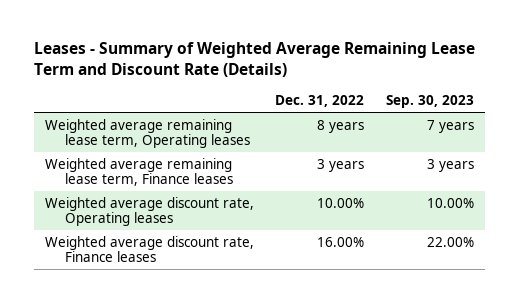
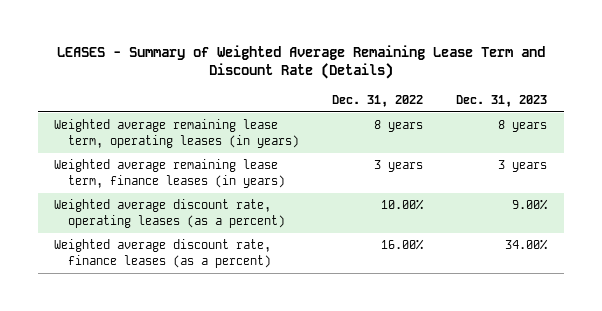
- Leases - Summary of Weighted Average Remaining Lease Term and Discount Rate (Details)
+ LEASES - Summary of Weighted Average Remaining Lease Term and Discount Rate (Details)
- | Dec. 31, 2022 | Sep. 30, 2023
+ | Dec. 31, 2022 | Dec. 31, 2023
- Weighted average remaining lease term, Operating leases | 8 years | 7 years
- Weighted average remaining lease term, Finance leases | 3 years | 3 years
- Weighted average discount rate, Operating leases | 10.00% | 10.00%
- Weighted average discount rate, Finance leases | 16.00% | 22.00%
+ Weighted average remaining lease term, operating leases (in years) | 8 years | 8 years
+ Weighted average remaining lease term, finance leases (in years) | 3 years | 3 years
+ Weighted average discount rate, operating leases (as a percent) | 10.00% | 9.00%
+ Weighted average discount rate, finance leases (as a percent) | 16.00% | 34.00%

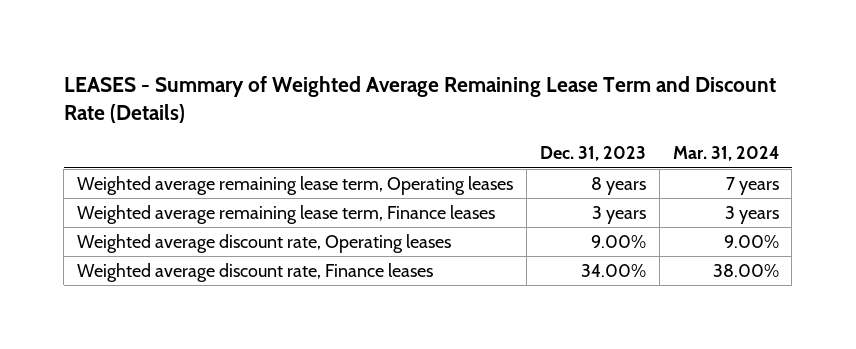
- | Dec. 31, 2022 | Dec. 31, 2023
+ | Dec. 31, 2023 | Mar. 31, 2024
- Weighted average remaining lease term, operating leases (in years) | 8 years | 8 years
- Weighted average remaining lease term, finance leases (in years) | 3 years | 3 years
- Weighted average discount rate, operating leases (as a percent) | 10.00% | 9.00%
- Weighted average discount rate, finance leases (as a percent) | 16.00% | 34.00%
+ Weighted average remaining lease term, Operating leases | 8 years | 7 years
+ Weighted average remaining lease term, Finance leases | 3 years | 3 years
+ Weighted average discount rate, Operating leases | 9.00% | 9.00%
+ Weighted average discount rate, Finance leases | 34.00% | 38.00%

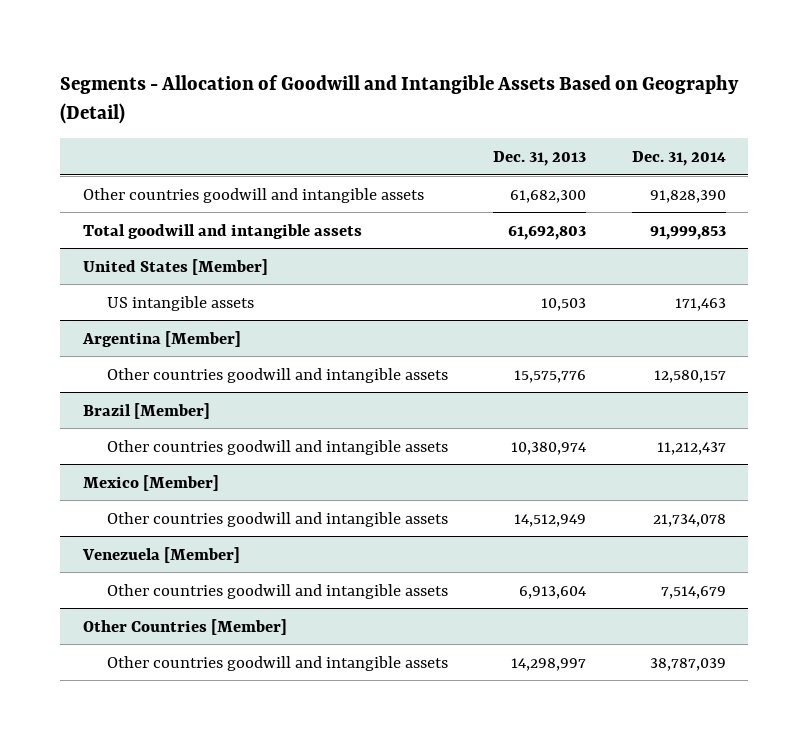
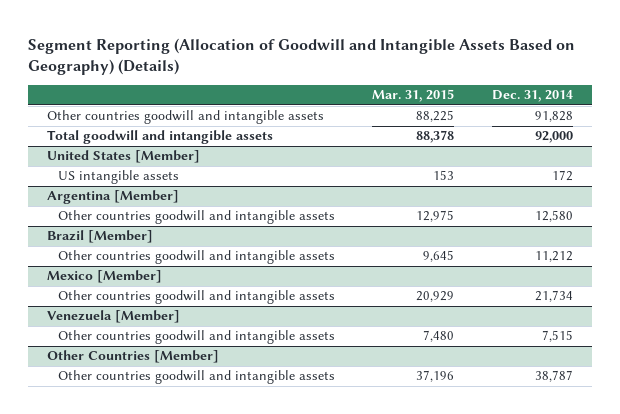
- Segments - Allocation of Goodwill and Intangible Assets Based on Geography (Detail)
+ Segment Reporting (Allocation of Goodwill and Intangible Assets Based on Geography) (Details)
- | Dec. 31, 2013 | Dec. 31, 2014
+ | Mar. 31, 2015 | Dec. 31, 2014
- Other countries goodwill and intangible assets | 61,682,300 | 91,828,390
- Total goodwill and intangible assets | 61,692,803 | 91,999,853
+ Other countries goodwill and intangible assets | 88,225 | 91,828
+ Total goodwill and intangible assets | 88,378 | 92,000
@ United States [Member]
- US intangible assets | 10,503 | 171,463
+ US intangible assets | 153 | 172
@ Argentina [Member]
- Other countries goodwill and intangible assets | 15,575,776 | 12,580,157
+ Other countries goodwill and intangible assets | 12,975 | 12,580
@ Brazil [Member]
- Other countries goodwill and intangible assets | 10,380,974 | 11,212,437
+ Other countries goodwill and intangible assets | 9,645 | 11,212
@ Mexico [Member]
- Other countries goodwill and intangible assets | 14,512,949 | 21,734,078
+ Other countries goodwill and intangible assets | 20,929 | 21,734
@ Venezuela [Member]
- Other countries goodwill and intangible assets | 6,913,604 | 7,514,679
+ Other countries goodwill and intangible assets | 7,480 | 7,515
@ Other Countries [Member]
- Other countries goodwill and intangible assets | 14,298,997 | 38,787,039
+ Other countries goodwill and intangible assets | 37,196 | 38,787

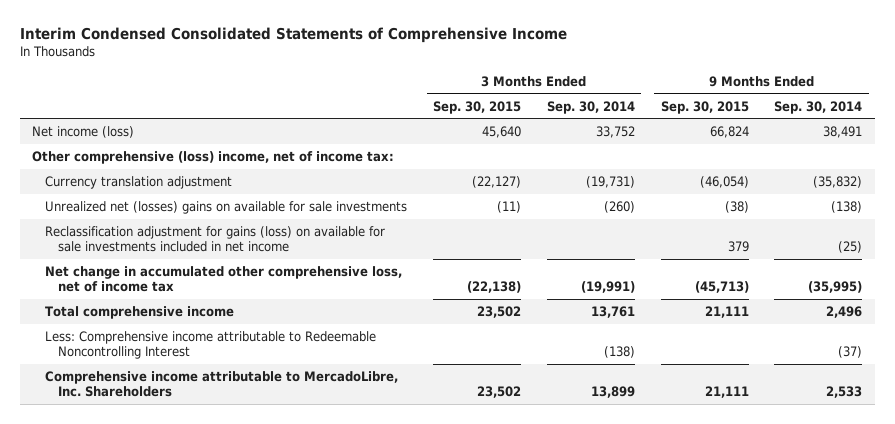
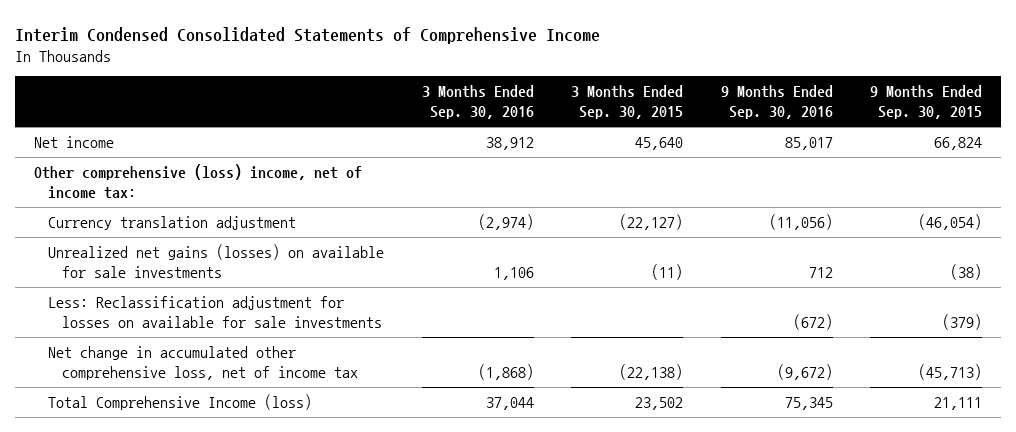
- | 3 Months Ended Sep. 30, 2015 | 3 Months Ended Sep. 30, 2014 | 9 Months Ended Sep. 30, 2015 | 9 Months Ended Sep. 30, 2014
+ | 3 Months Ended Sep. 30, 2016 | 3 Months Ended Sep. 30, 2015 | 9 Months Ended Sep. 30, 2016 | 9 Months Ended Sep. 30, 2015
- Net income (loss) | 45,640 | 33,752 | 66,824 | 38,491
+ Net income | 38,912 | 45,640 | 85,017 | 66,824
- Unrealized net (losses) gains on available for sale investments | (11) | (260) | (38) | (138)
- Reclassification adjustment for gains (loss) on available for sale investments included in net income | | | 379 | (25)
+ Unrealized net gains (losses) on available for sale investments | 1,106 | (11) | 712 | (38)
+ Less: Reclassification adjustment for losses on available for sale investments | | | (672) | (379)
- Total comprehensive income | 23,502 | 13,761 | 21,111 | 2,496
- Less: Comprehensive income attributable to Redeemable Noncontrolling Interest | | (138) | | (37)
- Comprehensive income attributable to MercadoLibre, Inc. Shareholders | 23,502 | 13,899 | 21,111 | 2,533
+ Total Comprehensive Income (loss) | 37,044 | 23,502 | 75,345 | 21,111

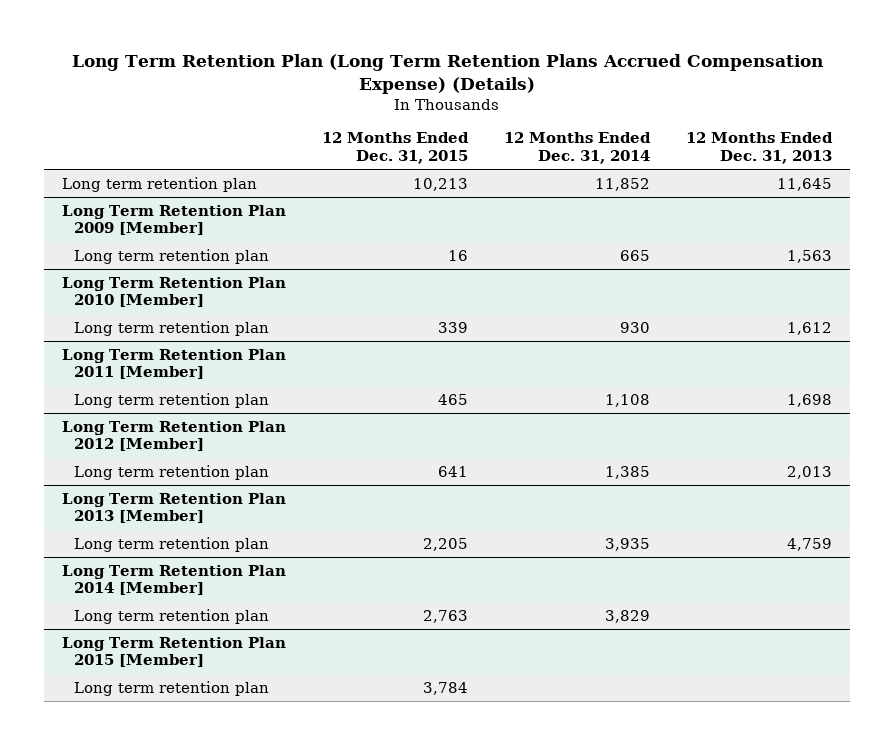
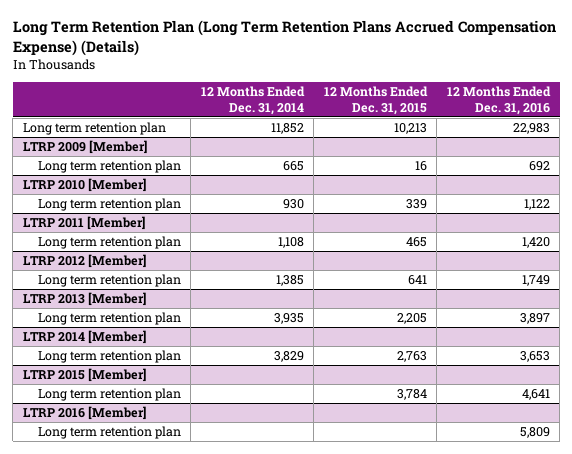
- | 12 Months Ended Dec. 31, 2015 | 12 Months Ended Dec. 31, 2014 | 12 Months Ended Dec. 31, 2013
+ | 12 Months Ended Dec. 31, 2014 | 12 Months Ended Dec. 31, 2015 | 12 Months Ended Dec. 31, 2016
- Long Term Retention Plan 2009 [Member]
+ LTRP 2009 [Member]
- Long Term Retention Plan 2010 [Member]
+ LTRP 2010 [Member]
- Long Term Retention Plan 2011 [Member]
+ LTRP 2011 [Member]
- Long Term Retention Plan 2012 [Member]
+ LTRP 2012 [Member]
- Long Term Retention Plan 2013 [Member]
+ LTRP 2013 [Member]
- Long Term Retention Plan 2014 [Member]
+ LTRP 2014 [Member]
- Long Term Retention Plan 2015 [Member]
+ LTRP 2015 [Member]
+ LTRP 2016 [Member]
+ Long term retention plan | | | 5,809

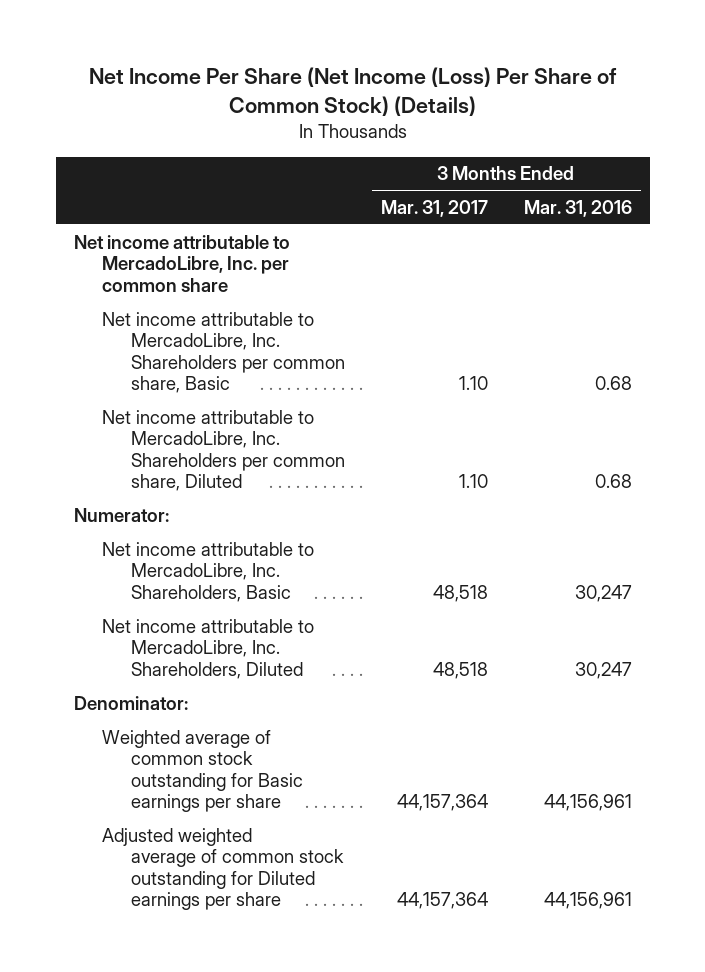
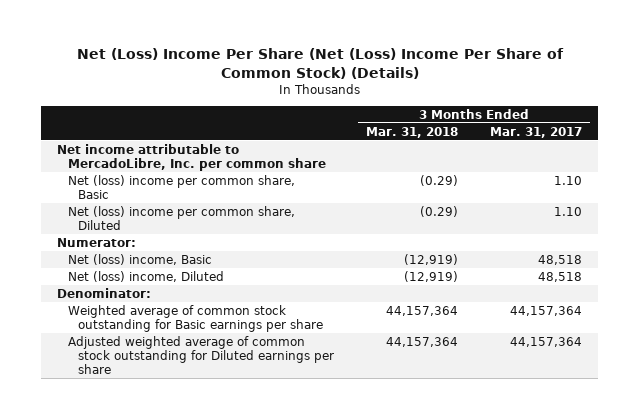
- Net Income Per Share (Net Income (Loss) Per Share of Common Stock) (Details)
+ Net (Loss) Income Per Share (Net (Loss) Income Per Share of Common Stock) (Details)
- | 3 Months Ended Mar. 31, 2017 | 3 Months Ended Mar. 31, 2016
+ | 3 Months Ended Mar. 31, 2018 | 3 Months Ended Mar. 31, 2017
- Net income attributable to MercadoLibre, Inc. Shareholders per common share, Basic | 1.10 | 0.68
- Net income attributable to MercadoLibre, Inc. Shareholders per common share, Diluted | 1.10 | 0.68
+ Net (loss) income per common share, Basic | (0.29) | 1.10
+ Net (loss) income per common share, Diluted | (0.29) | 1.10
- Net income attributable to MercadoLibre, Inc. Shareholders, Basic | 48,518 | 30,247
- Net income attributable to MercadoLibre, Inc. Shareholders, Diluted | 48,518 | 30,247
+ Net (loss) income, Basic | (12,919) | 48,518
+ Net (loss) income, Diluted | (12,919) | 48,518

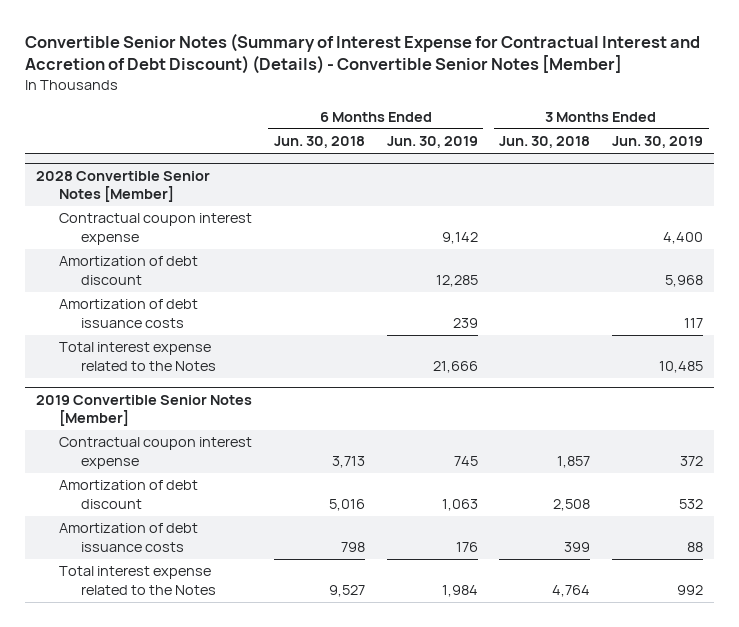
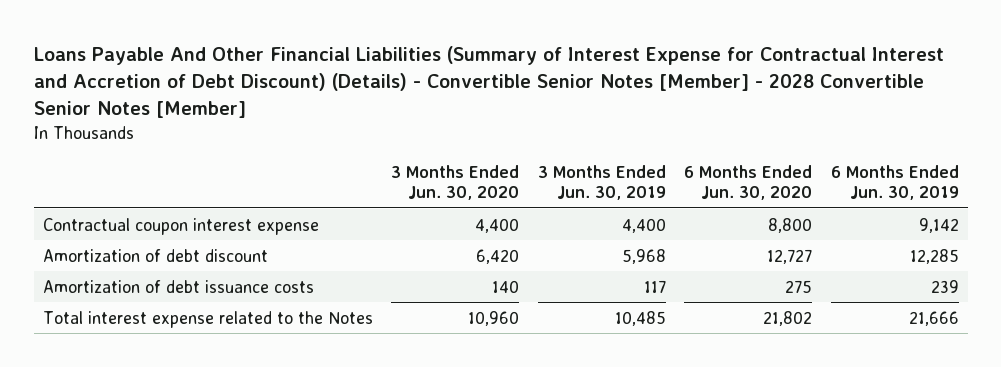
- Convertible Senior Notes (Summary of Interest Expense for Contractual Interest and Accretion of Debt Discount) (Details) - Convertible Senior Notes [Member]
+ Loans Payable And Other Financial Liabilities (Summary of Interest Expense for Contractual Interest and Accretion of Debt Discount) (Details) - Convertible Senior Notes [Member] - 2028 Convertible Senior Notes [Member]
- | 6 Months Ended Jun. 30, 2018 | 6 Months Ended Jun. 30, 2019 | 3 Months Ended Jun. 30, 2018 | 3 Months Ended Jun. 30, 2019
+ | 3 Months Ended Jun. 30, 2020 | 3 Months Ended Jun. 30, 2019 | 6 Months Ended Jun. 30, 2020 | 6 Months Ended Jun. 30, 2019
- 2028 Convertible Senior Notes [Member]
- 2019 Convertible Senior Notes [Member]
- Contractual coupon interest expense | 3,713 | 745 | 1,857 | 372
- Amortization of debt discount | 5,016 | 1,063 | 2,508 | 532
- Amortization of debt issuance costs | 798 | 176 | 399 | 88
- Total interest expense related to the Notes | 9,527 | 1,984 | 4,764 | 992

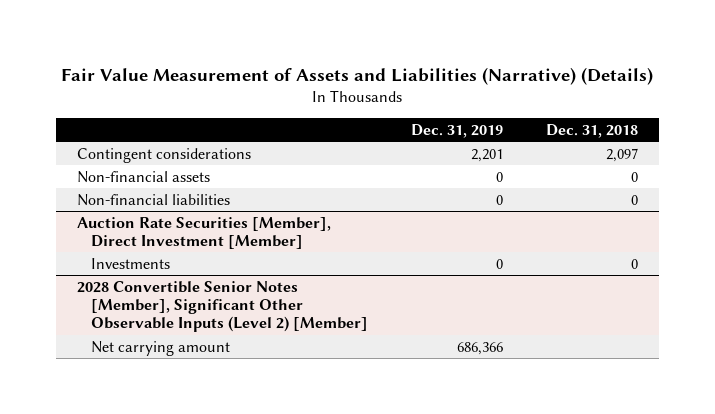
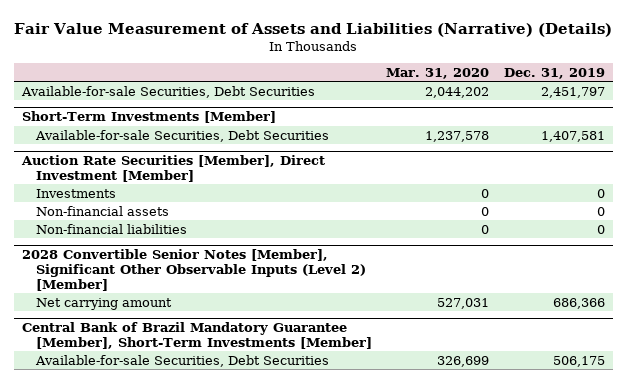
- | Dec. 31, 2019 | Dec. 31, 2018
+ | Mar. 31, 2020 | Dec. 31, 2019
- Contingent considerations | 2,201 | 2,097
- Non-financial assets | 0 | 0
- Non-financial liabilities | 0 | 0
+ Available-for-sale Securities, Debt Securities | 2,044,202 | 2,451,797
+ Short-Term Investments [Member]
+ Available-for-sale Securities, Debt Securities | 1,237,578 | 1,407,581
@ Auction Rate Securities [Member], Direct Investment [Member]
+ Non-financial assets | 0 | 0
+ Non-financial liabilities | 0 | 0
+ Central Bank of Brazil Mandatory Guarantee [Member], Short-Term Investments [Member]
+ Available-for-sale Securities, Debt Securities | 326,699 | 506,175

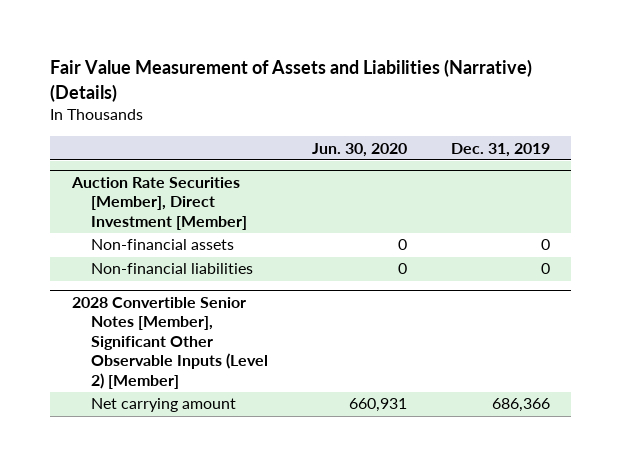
- | Mar. 31, 2020 | Dec. 31, 2019
+ | Jun. 30, 2020 | Dec. 31, 2019
- Available-for-sale Securities, Debt Securities | 2,044,202 | 2,451,797
- Short-Term Investments [Member]
- Available-for-sale Securities, Debt Securities | 1,237,578 | 1,407,581
@ Auction Rate Securities [Member], Direct Investment [Member]
- Investments | 0 | 0
- Central Bank of Brazil Mandatory Guarantee [Member], Short-Term Investments [Member]
- Available-for-sale Securities, Debt Securities | 326,699 | 506,175

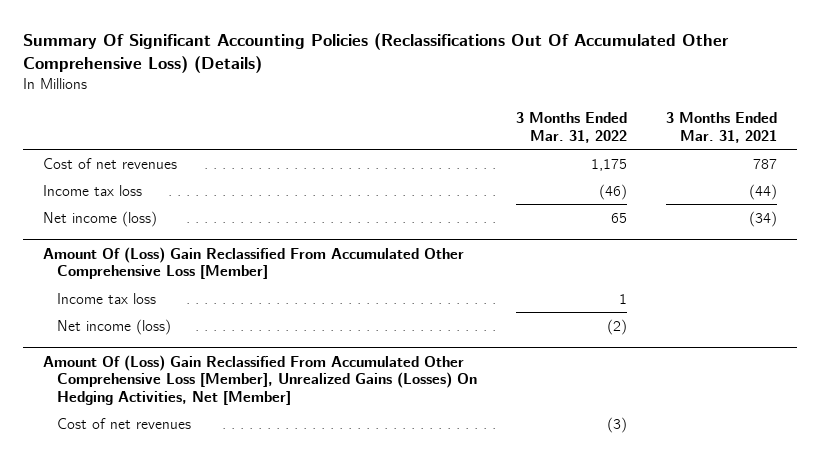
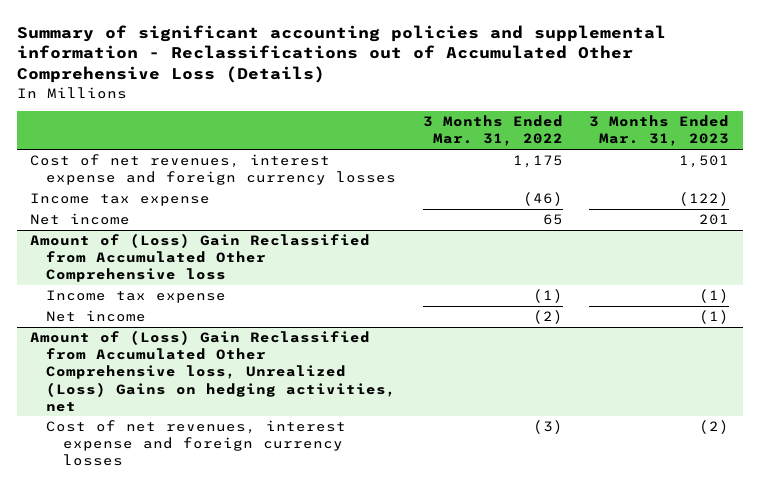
- Summary Of Significant Accounting Policies (Reclassifications Out Of Accumulated Other Comprehensive Loss) (Details)
+ Summary of significant accounting policies and supplemental information - Reclassifications out of Accumulated Other Comprehensive Loss (Details)
- | 3 Months Ended Mar. 31, 2022 | 3 Months Ended Mar. 31, 2021
+ | 3 Months Ended Mar. 31, 2022 | 3 Months Ended Mar. 31, 2023
- Cost of net revenues | 1,175 | 787
- Income tax loss | (46) | (44)
- Net income (loss) | 65 | (34)
- Amount Of (Loss) Gain Reclassified From Accumulated Other Comprehensive Loss [Member]
- Income tax loss | 1 |
- Net income (loss) | (2) |
- Amount Of (Loss) Gain Reclassified From Accumulated Other Comprehensive Loss [Member], Unrealized Gains (Losses) On Hedging Activities, Net [Member]
- Cost of net revenues | (3) |
+ Cost of net revenues, interest expense and foreign currency losses | 1,175 | 1,501
+ Income tax expense | (46) | (122)
+ Net income | 65 | 201
+ Amount of (Loss) Gain Reclassified from Accumulated Other Comprehensive loss
+ Income tax expense | (1) | (1)
+ Net income | (2) | (1)
+ Amount of (Loss) Gain Reclassified from Accumulated Other Comprehensive loss, Unrealized (Loss) Gains on hedging activities, net
+ Cost of net revenues, interest expense and foreign currency losses | (3) | (2)

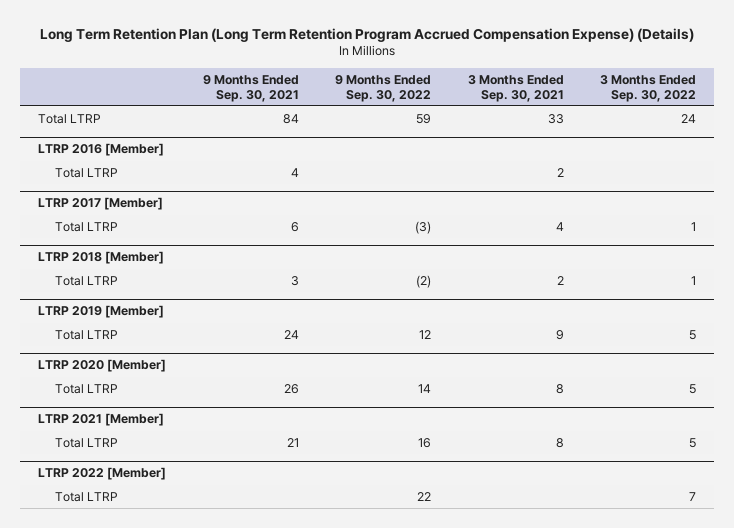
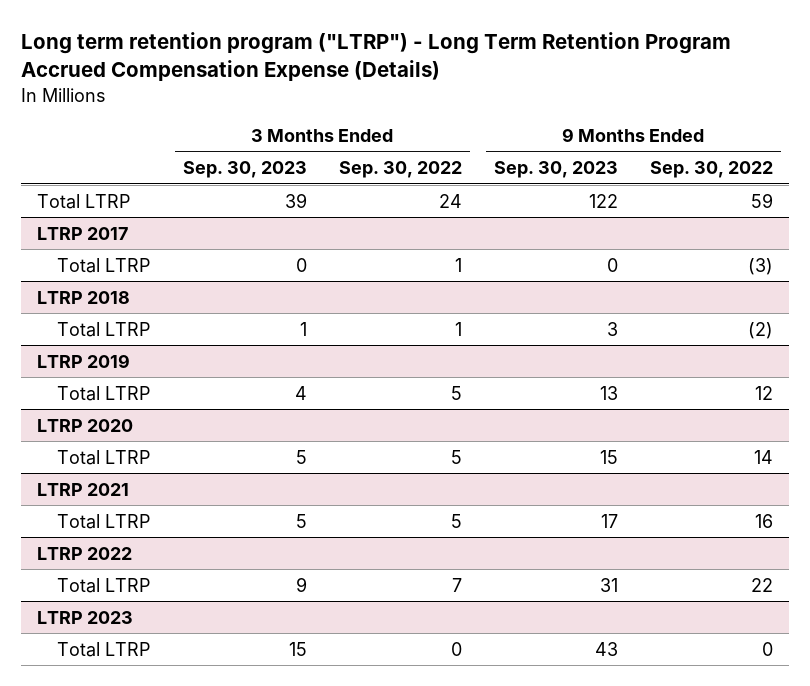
- Long Term Retention Plan (Long Term Retention Program Accrued Compensation Expense) (Details)
+ Long term retention program ("LTRP") - Long Term Retention Program Accrued Compensation Expense (Details)
- | 9 Months Ended Sep. 30, 2021 | 9 Months Ended Sep. 30, 2022 | 3 Months Ended Sep. 30, 2021 | 3 Months Ended Sep. 30, 2022
+ | 3 Months Ended Sep. 30, 2023 | 3 Months Ended Sep. 30, 2022 | 9 Months Ended Sep. 30, 2023 | 9 Months Ended Sep. 30, 2022
- LTRP 2016 [Member]
- Total LTRP | 4 | | 2 |
- LTRP 2017 [Member]
+ LTRP 2017
- LTRP 2018 [Member]
+ LTRP 2018
- LTRP 2019 [Member]
+ LTRP 2019
- LTRP 2020 [Member]
+ LTRP 2020
- LTRP 2021 [Member]
+ LTRP 2021
- LTRP 2022 [Member]
+ LTRP 2022
+ LTRP 2023
+ Total LTRP | 15 | 0 | 43 | 0

